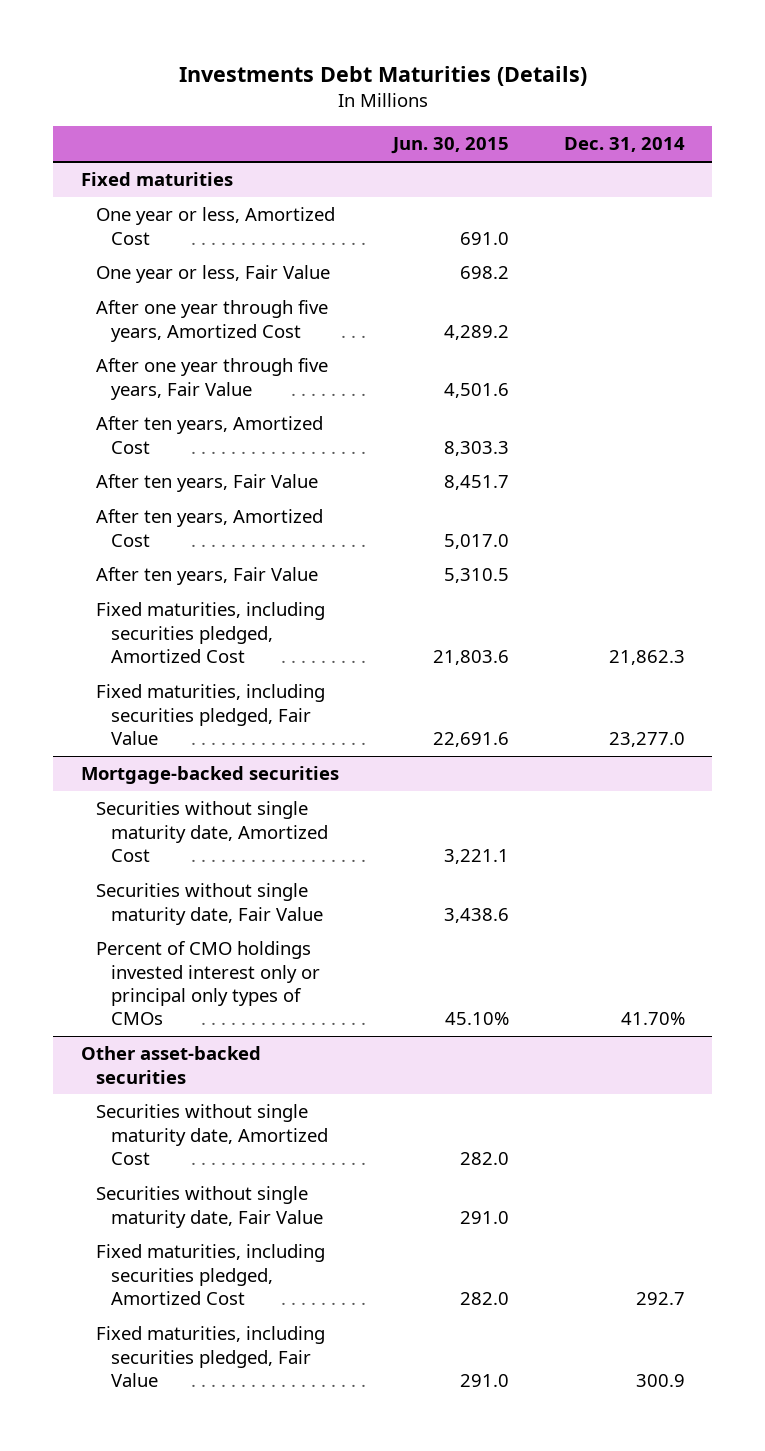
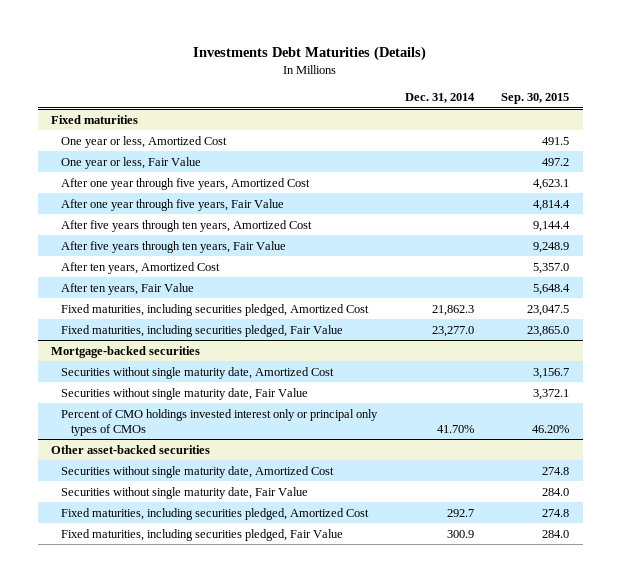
- | Jun. 30, 2015 | Dec. 31, 2014
+ | Dec. 31, 2014 | Sep. 30, 2015
@ Fixed maturities
- After ten years, Amortized Cost | 8,303.3 |
- After ten years, Fair Value | 8,451.7 |
+ After five years through ten years, Amortized Cost | | 9,144.4
+ After five years through ten years, Fair Value | | 9,248.9

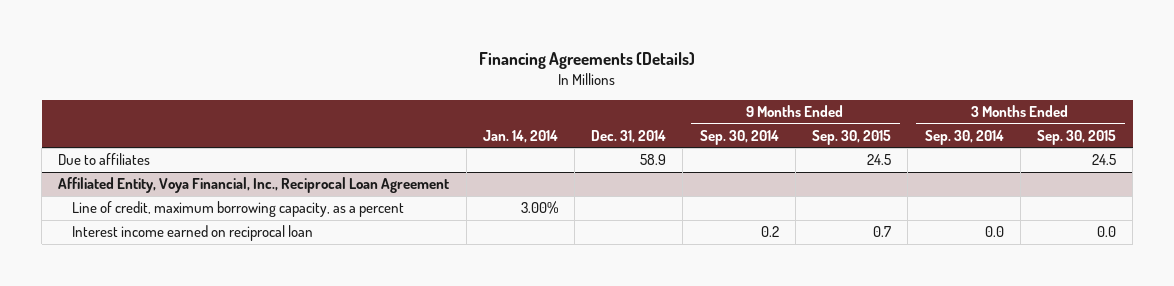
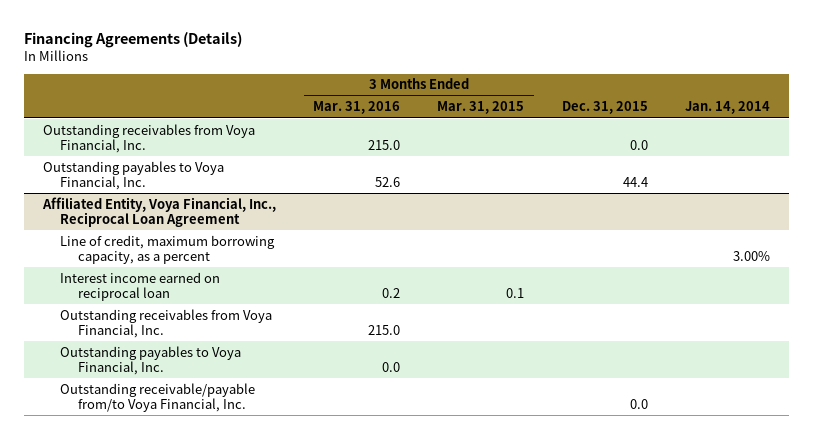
- | Jan. 14, 2014 | Dec. 31, 2014 | 9 Months Ended Sep. 30, 2014 | 9 Months Ended Sep. 30, 2015 | 3 Months Ended Sep. 30, 2014 | 3 Months Ended Sep. 30, 2015
+ | 3 Months Ended Mar. 31, 2016 | 3 Months Ended Mar. 31, 2015 | Dec. 31, 2015 | Jan. 14, 2014
- Due to affiliates | | 58.9 | | 24.5 | | 24.5
+ Outstanding receivables from Voya Financial, Inc. | 215.0 | | 0.0 |
+ Outstanding payables to Voya Financial, Inc. | 52.6 | | 44.4 |
@ Affiliated Entity, Voya Financial, Inc., Reciprocal Loan Agreement
+ Outstanding receivables from Voya Financial, Inc. | 215.0 | | |
+ Outstanding payables to Voya Financial, Inc. | 0.0 | | |
+ Outstanding receivable/payable from/to Voya Financial, Inc. | | | 0.0 |

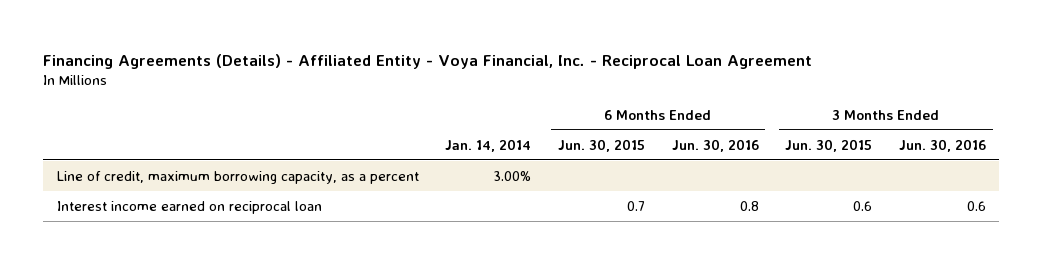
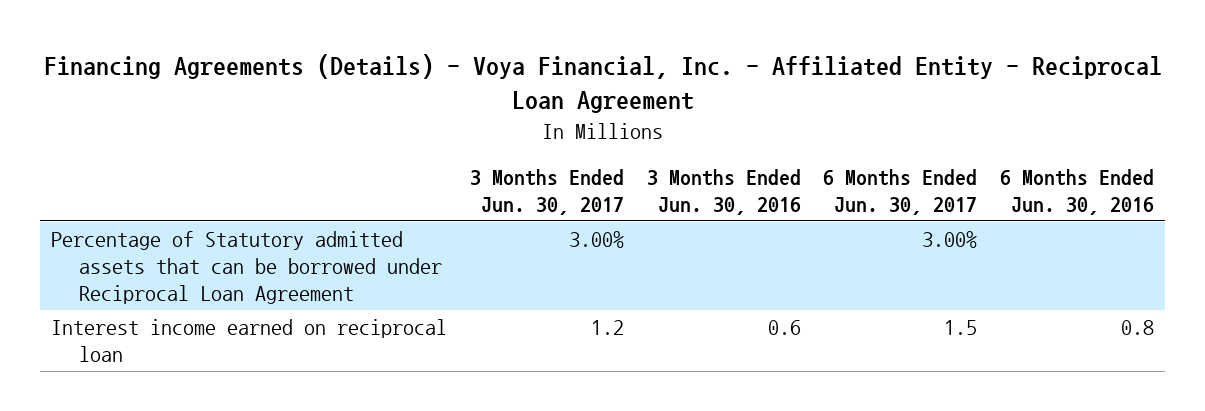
- Financing Agreements (Details) - Affiliated Entity - Voya Financial, Inc. - Reciprocal Loan Agreement
+ Financing Agreements (Details) - Voya Financial, Inc. - Affiliated Entity - Reciprocal Loan Agreement
- | Jan. 14, 2014 | 6 Months Ended Jun. 30, 2015 | 6 Months Ended Jun. 30, 2016 | 3 Months Ended Jun. 30, 2015 | 3 Months Ended Jun. 30, 2016
+ | 3 Months Ended Jun. 30, 2017 | 3 Months Ended Jun. 30, 2016 | 6 Months Ended Jun. 30, 2017 | 6 Months Ended Jun. 30, 2016
- Line of credit, maximum borrowing capacity, as a percent | 3.00% | | | |
+ Percentage of Statutory admitted assets that can be borrowed under Reciprocal Loan Agreement | 3.00% | | 3.00% |

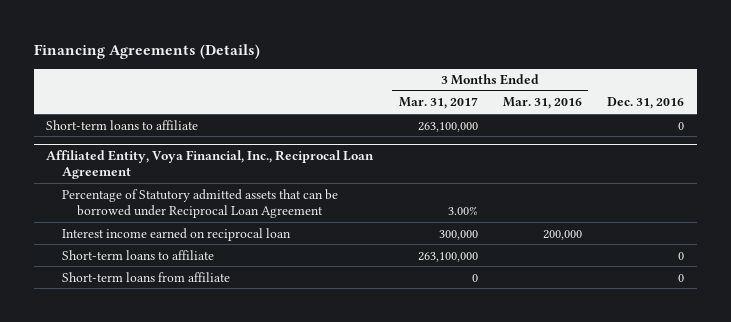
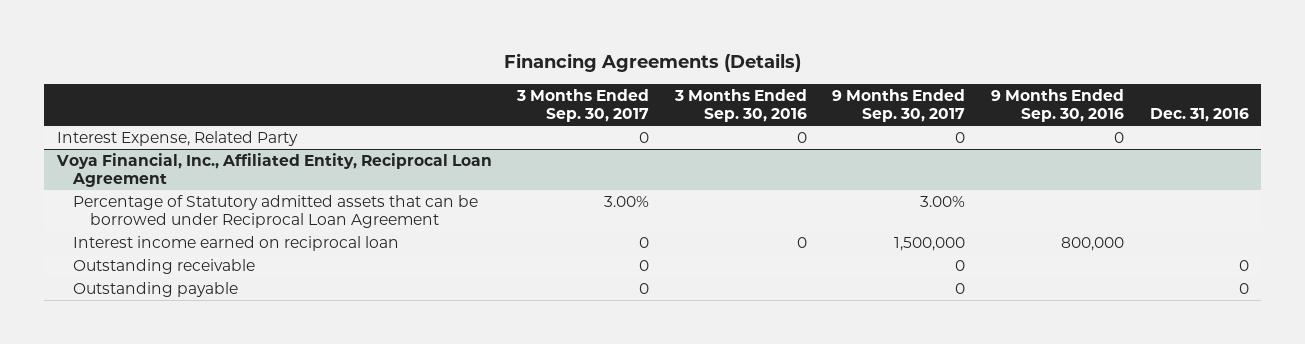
- | 3 Months Ended Mar. 31, 2017 | 3 Months Ended Mar. 31, 2016 | Dec. 31, 2016
+ | 3 Months Ended Sep. 30, 2017 | 3 Months Ended Sep. 30, 2016 | 9 Months Ended Sep. 30, 2017 | 9 Months Ended Sep. 30, 2016 | Dec. 31, 2016
- Short-term loans to affiliate | 263,100,000 | | 0
- Affiliated Entity, Voya Financial, Inc., Reciprocal Loan Agreement
+ Interest Expense, Related Party | 0 | 0 | 0 | 0 |
+ Voya Financial, Inc., Affiliated Entity, Reciprocal Loan Agreement
- Short-term loans to affiliate | 263,100,000 | | 0
- Short-term loans from affiliate | 0 | | 0
+ Outstanding receivable | 0 | | 0 | | 0
+ Outstanding payable | 0 | | 0 | | 0

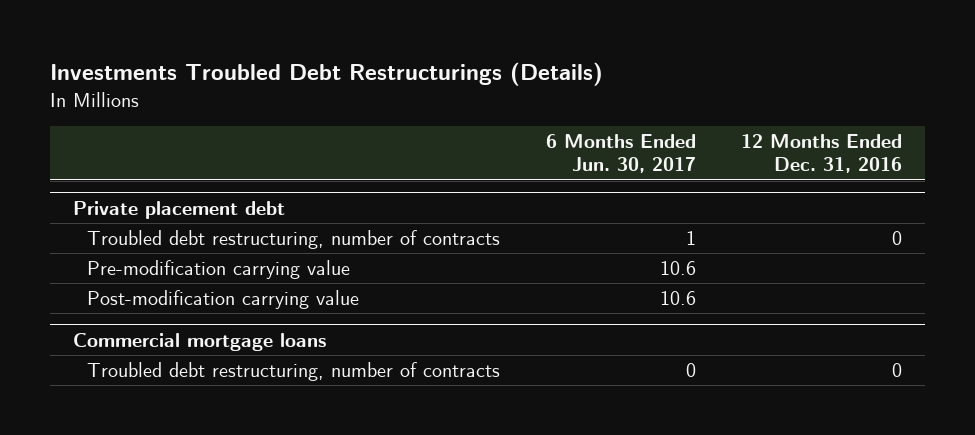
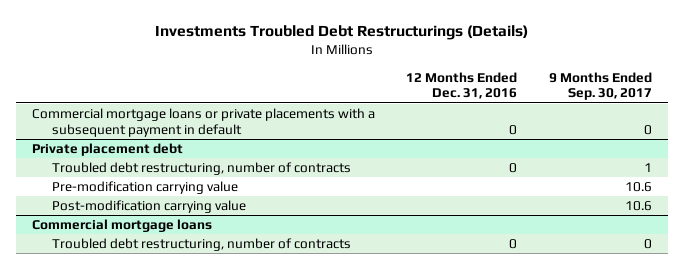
- | 6 Months Ended Jun. 30, 2017 | 12 Months Ended Dec. 31, 2016
+ | 12 Months Ended Dec. 31, 2016 | 9 Months Ended Sep. 30, 2017
+ Commercial mortgage loans or private placements with a subsequent payment in default | 0 | 0

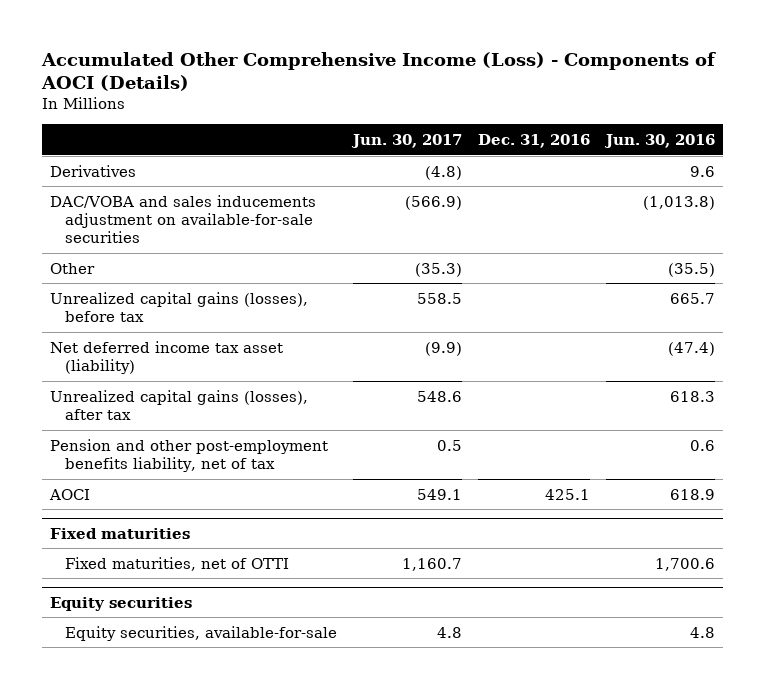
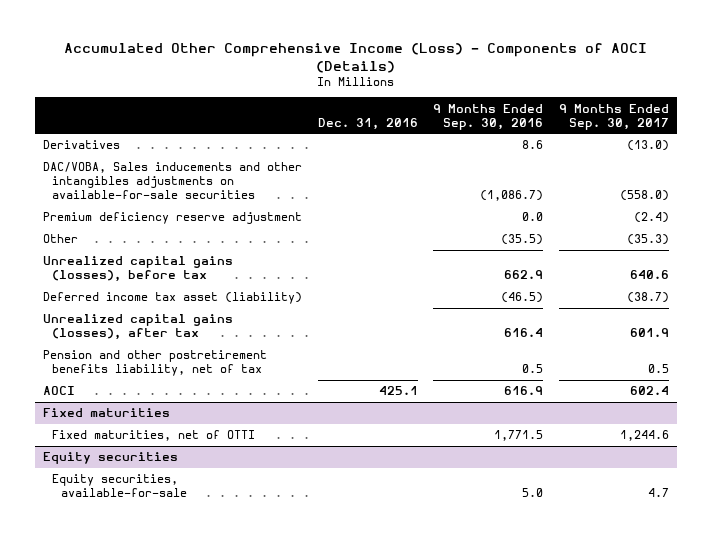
- | Jun. 30, 2017 | Dec. 31, 2016 | Jun. 30, 2016
+ | Dec. 31, 2016 | 9 Months Ended Sep. 30, 2016 | 9 Months Ended Sep. 30, 2017
- DAC/VOBA and sales inducements adjustment on available-for-sale securities | (566.9) | | (1,013.8)
+ DAC/VOBA, Sales inducements and other intangibles adjustments on available-for-sale securities | | (1,086.7) | (558.0)
+ Premium deficiency reserve adjustment | | 0.0 | (2.4)
- Net deferred income tax asset (liability) | (9.9) | | (47.4)
+ Deferred income tax asset (liability) | | (46.5) | (38.7)
- Pension and other post-employment benefits liability, net of tax | 0.5 | | 0.6
+ Pension and other postretirement benefits liability, net of tax | | 0.5 | 0.5

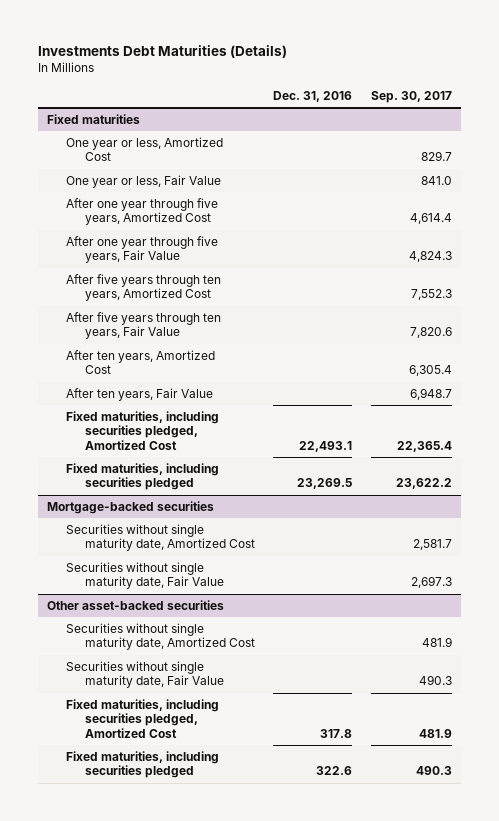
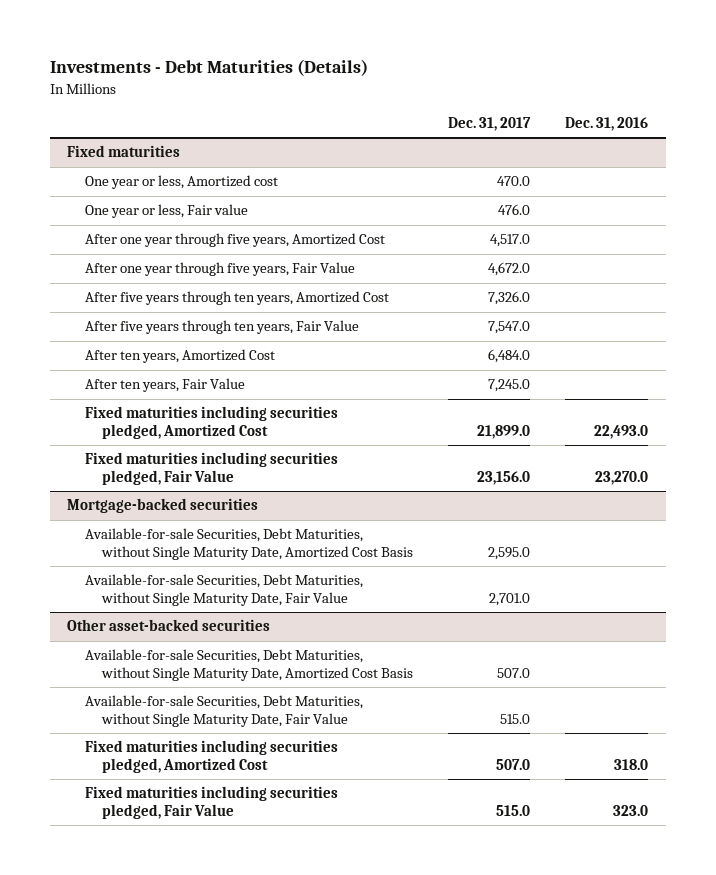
- Investments Debt Maturities (Details)
+ Investments - Debt Maturities (Details)
- | Dec. 31, 2016 | Sep. 30, 2017
+ | Dec. 31, 2017 | Dec. 31, 2016
@ Fixed maturities
- One year or less, Amortized Cost | | 829.7
- One year or less, Fair Value | | 841.0
+ One year or less, Amortized cost | 470.0 |
+ One year or less, Fair value | 476.0 |
- Fixed maturities, including securities pledged, Amortized Cost | 22,493.1 | 22,365.4
- Fixed maturities, including securities pledged | 23,269.5 | 23,622.2
+ Fixed maturities including securities pledged, Amortized Cost | 21,899.0 | 22,493.0
+ Fixed maturities including securities pledged, Fair Value | 23,156.0 | 23,270.0
@ Mortgage-backed securities
- Securities without single maturity date, Amortized Cost | | 2,581.7
- Securities without single maturity date, Fair Value | | 2,697.3
+ Available-for-sale Securities, Debt Maturities, without Single Maturity Date, Amortized Cost Basis | 2,595.0 |
+ Available-for-sale Securities, Debt Maturities, without Single Maturity Date, Fair Value | 2,701.0 |
@ Other asset-backed securities
- Securities without single maturity date, Amortized Cost | | 481.9
- Securities without single maturity date, Fair Value | | 490.3
- Fixed maturities, including securities pledged, Amortized Cost | 317.8 | 481.9
- Fixed maturities, including securities pledged | 322.6 | 490.3
+ Available-for-sale Securities, Debt Maturities, without Single Maturity Date, Amortized Cost Basis | 507.0 |
+ Available-for-sale Securities, Debt Maturities, without Single Maturity Date, Fair Value | 515.0 |
+ Fixed maturities including securities pledged, Amortized Cost | 507.0 | 318.0
+ Fixed maturities including securities pledged, Fair Value | 515.0 | 323.0

